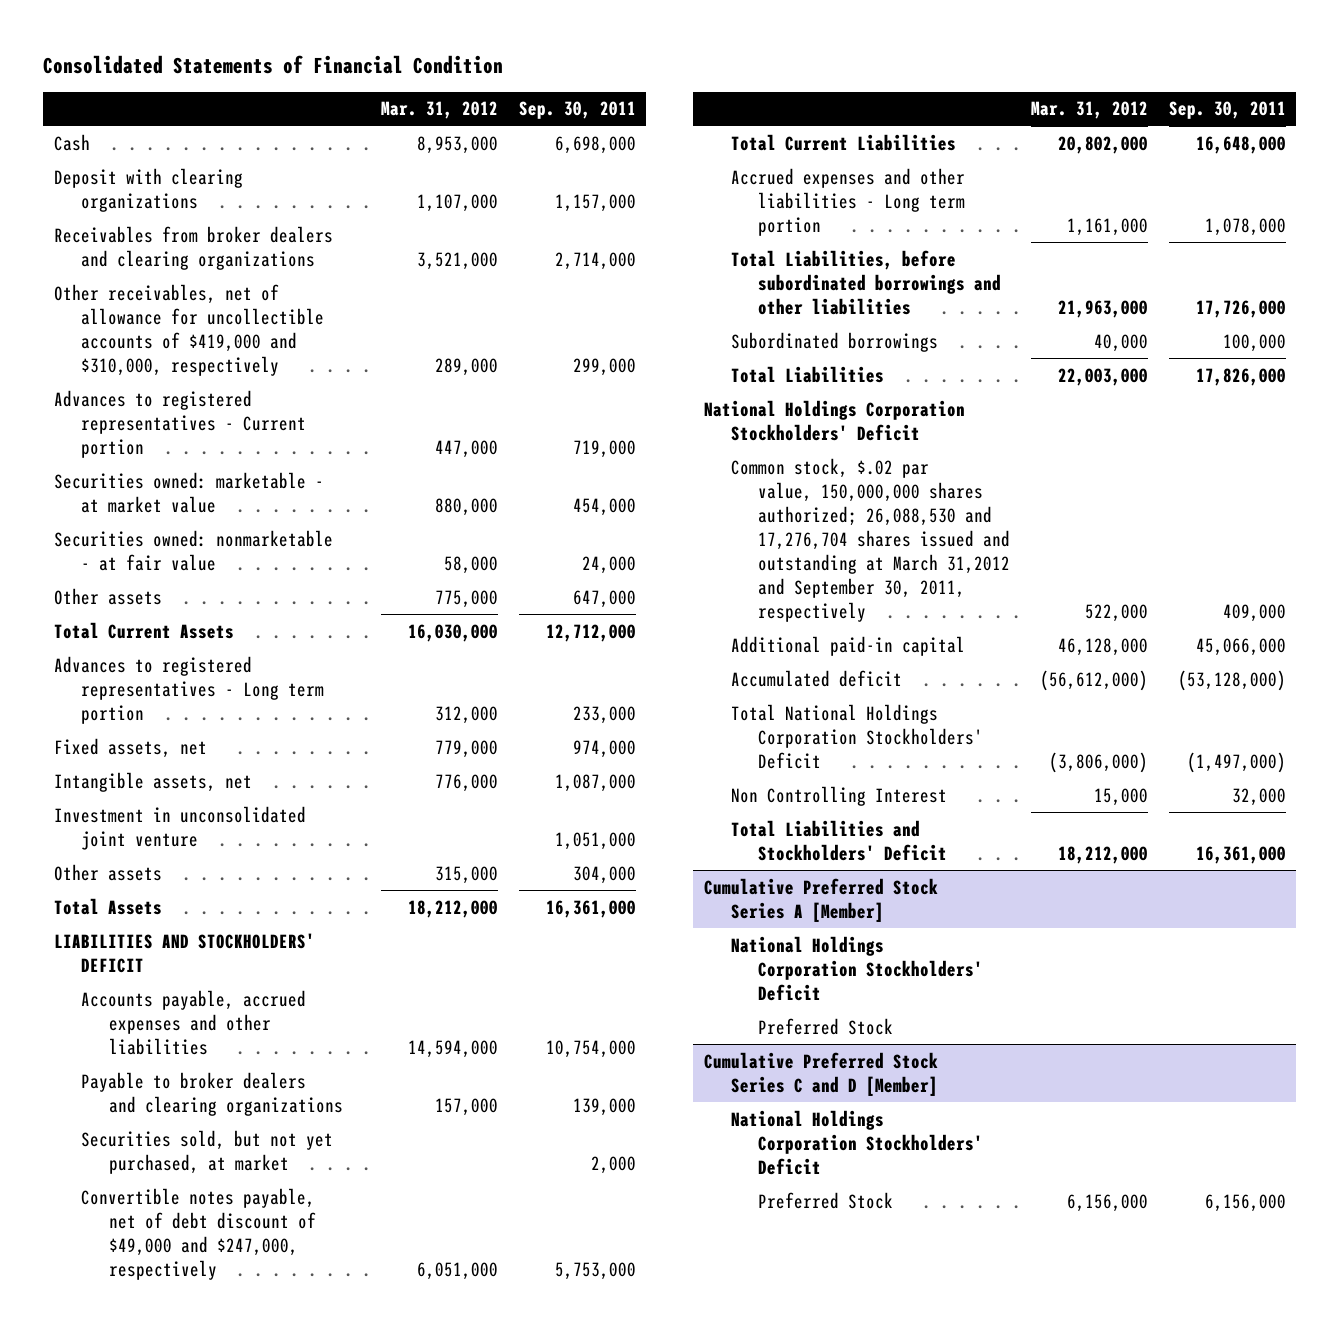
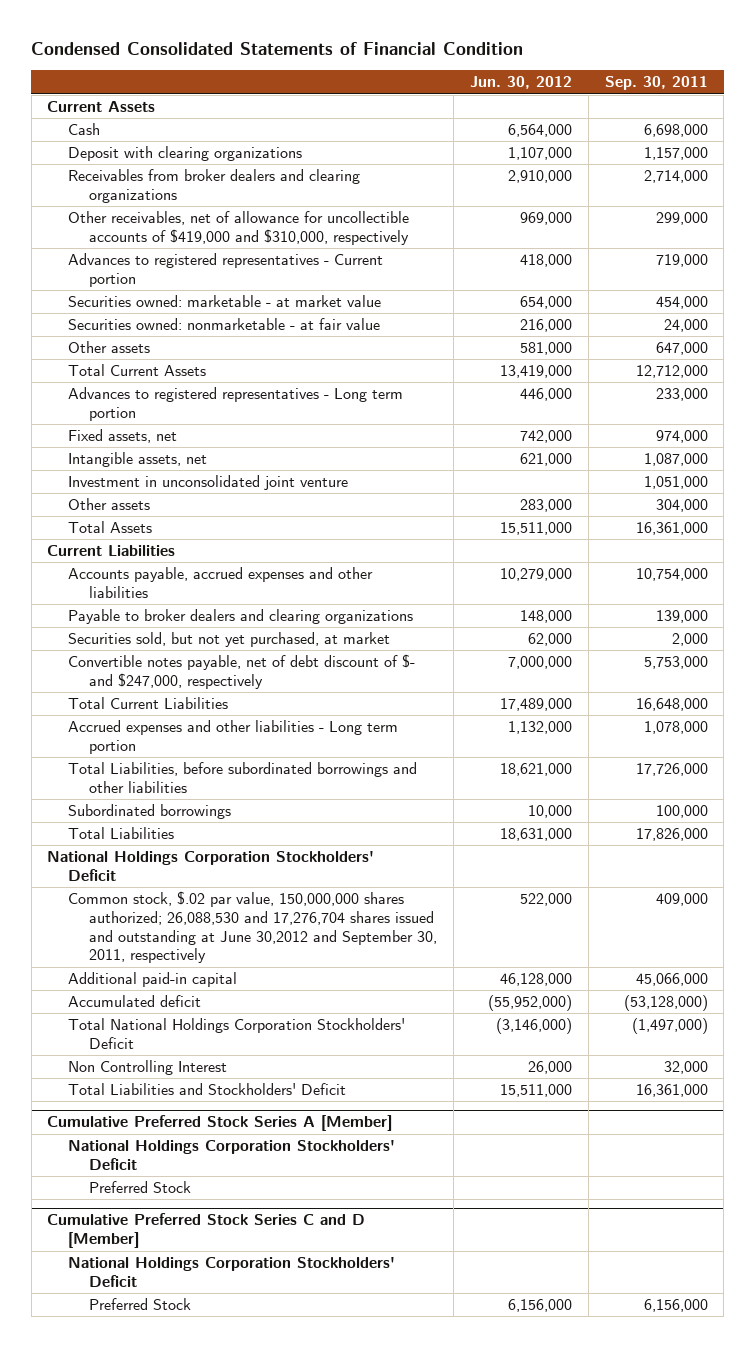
- Consolidated Statements of Financial Condition
+ Condensed Consolidated Statements of Financial Condition
- | Mar. 31, 2012 | Sep. 30, 2011
+ | Jun. 30, 2012 | Sep. 30, 2011
+ Current Assets
- LIABILITIES AND STOCKHOLDERS' DEFICIT
+ Current Liabilities
- Convertible notes payable, net of debt discount of $49,000 and $247,000, respectively | 6,051,000 | 5,753,000
+ Convertible notes payable, net of debt discount of $- and $247,000, respectively | 7,000,000 | 5,753,000
- Common stock, $.02 par value, 150,000,000 shares authorized; 26,088,530 and 17,276,704 shares issued and outstanding at March 31,2012 and September 30, 2011, respectively | 522,000 | 409,000
+ Common stock, $.02 par value, 150,000,000 shares authorized; 26,088,530 and 17,276,704 shares issued and outstanding at June 30,2012 and September 30, 2011, respectively | 522,000 | 409,000

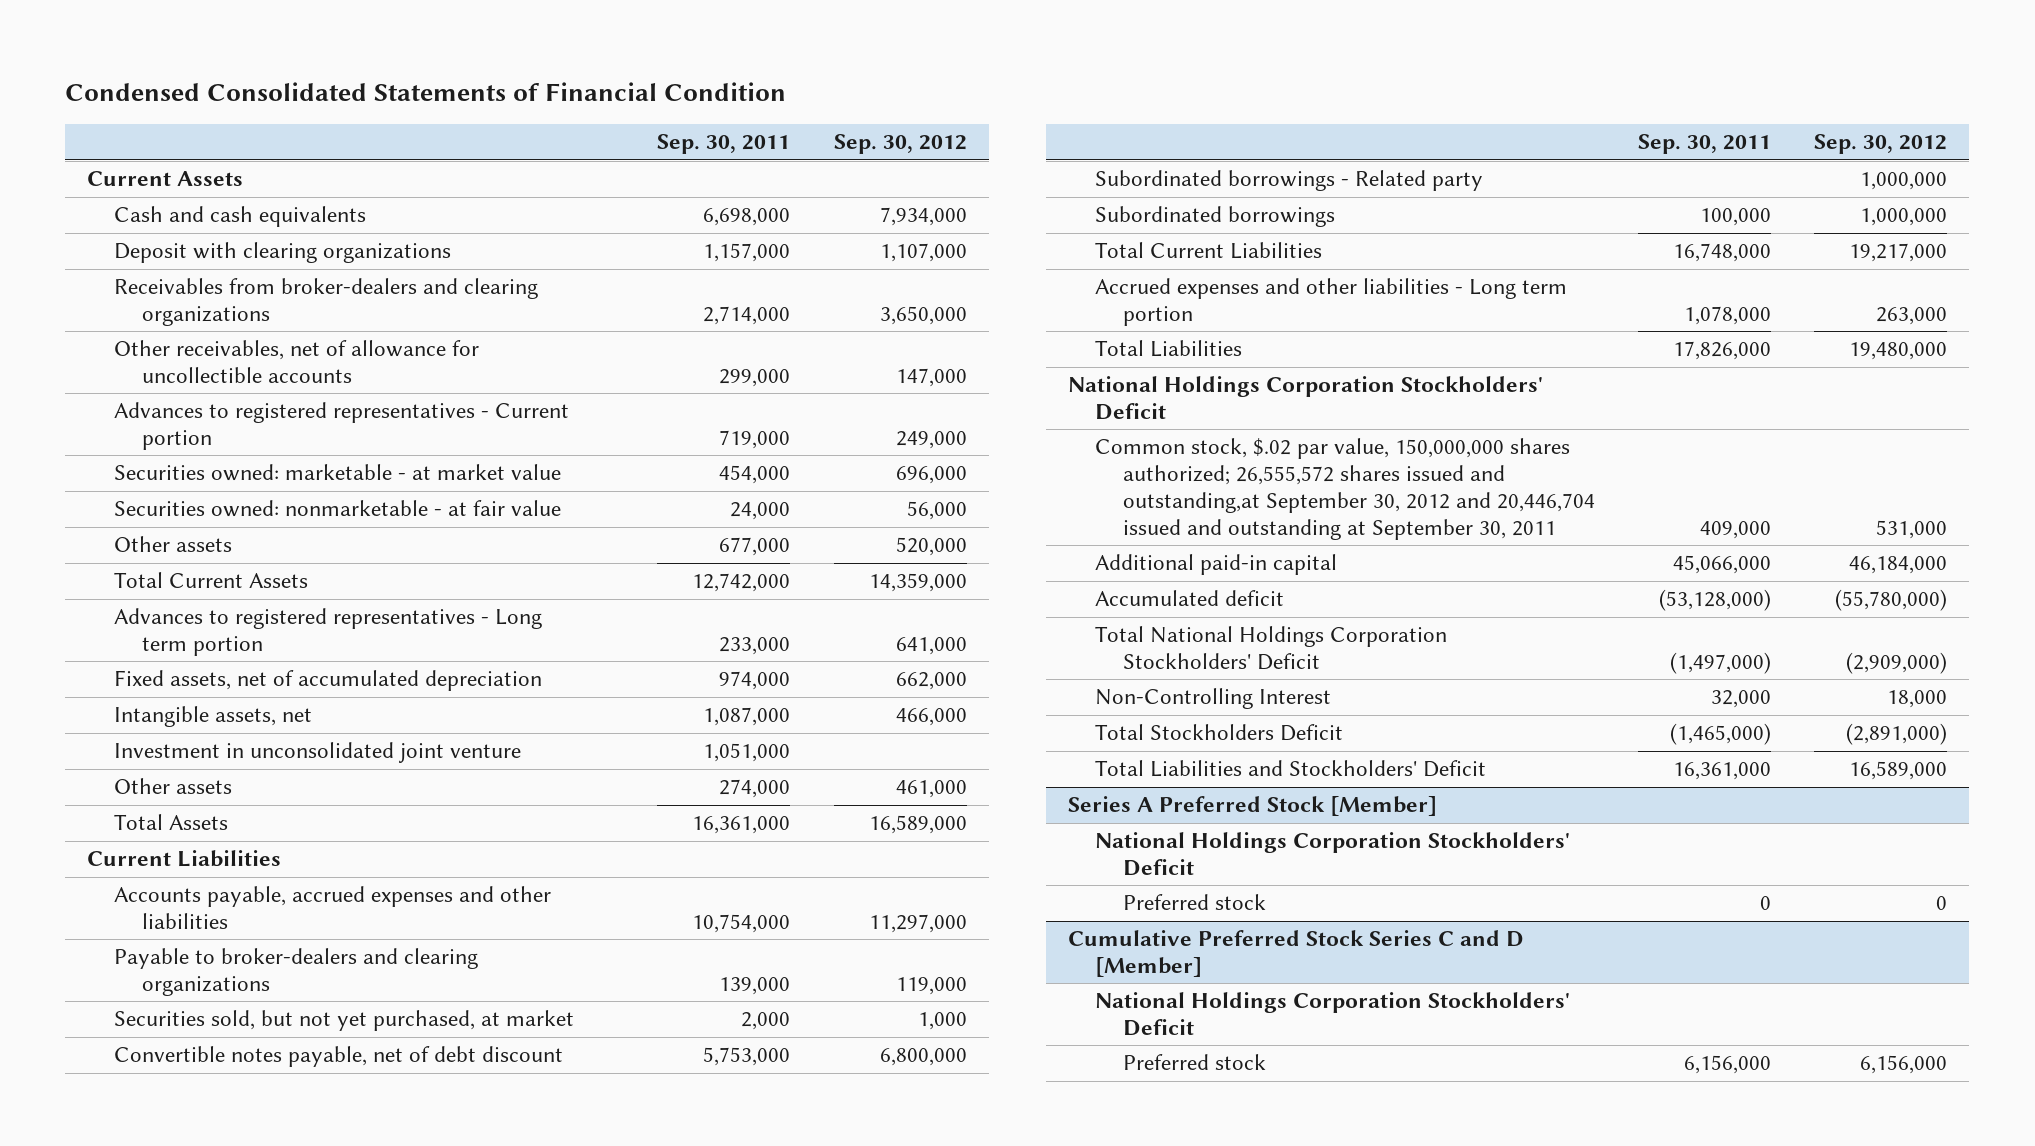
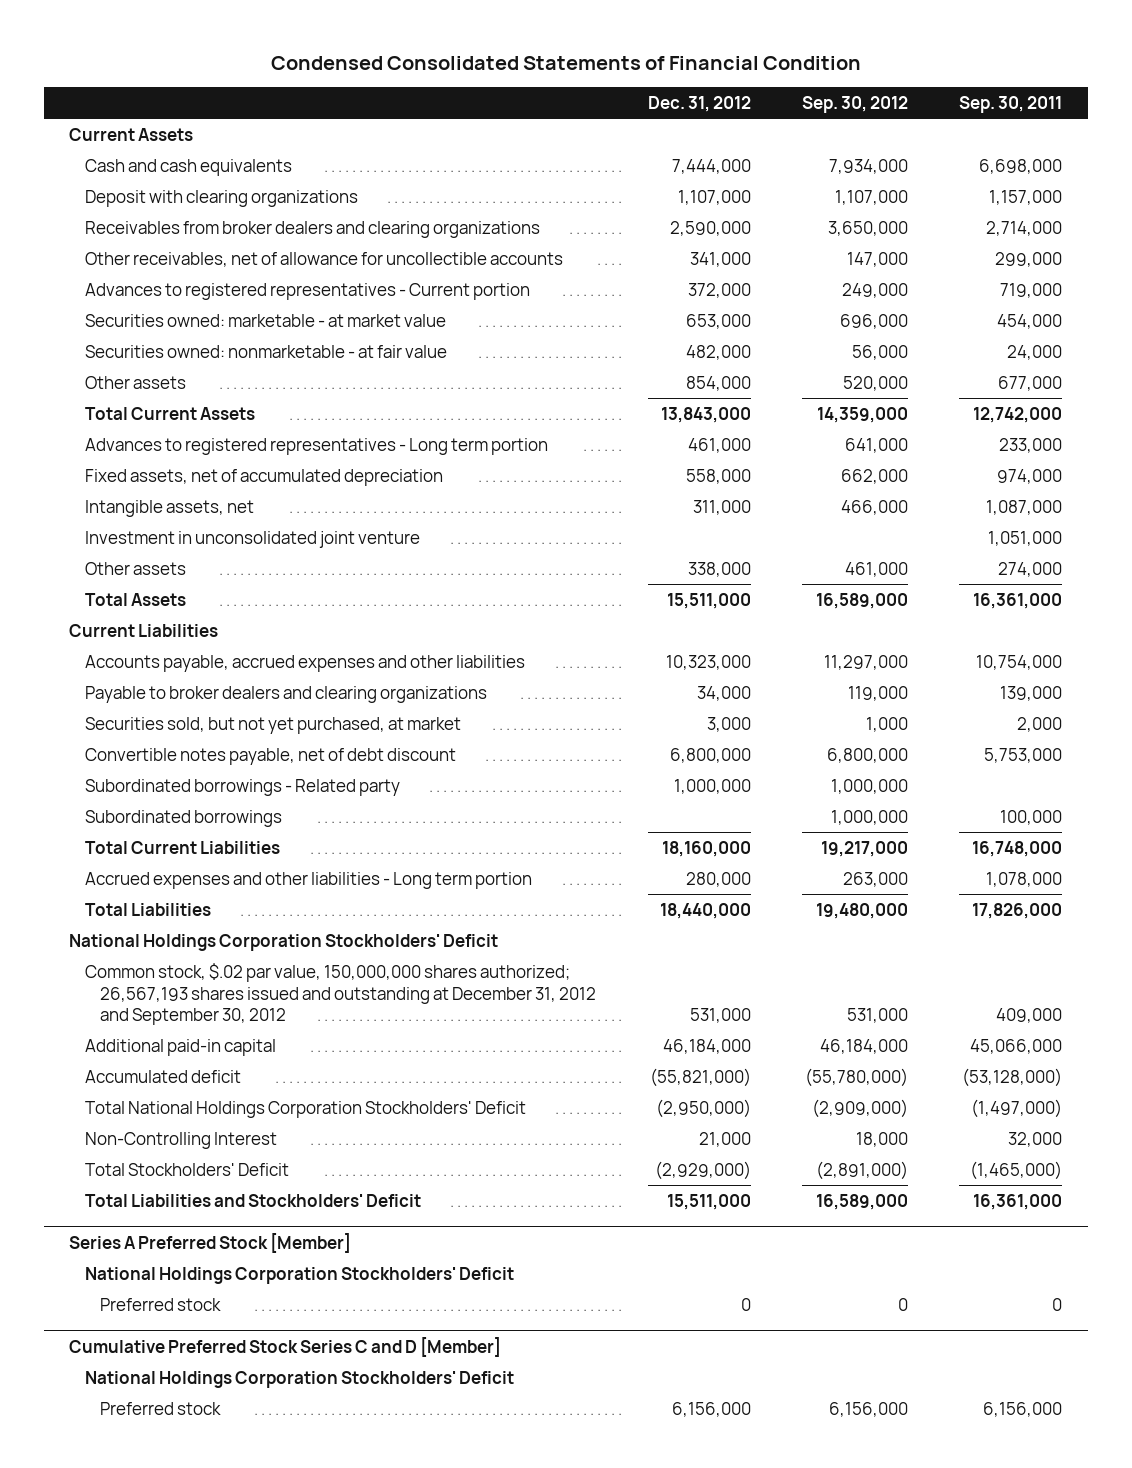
- | Sep. 30, 2011 | Sep. 30, 2012
+ | Dec. 31, 2012 | Sep. 30, 2012 | Sep. 30, 2011
- Receivables from broker-dealers and clearing organizations | 2,714,000 | 3,650,000
+ Receivables from broker dealers and clearing organizations | 2,590,000 | 3,650,000 | 2,714,000
- Payable to broker-dealers and clearing organizations | 139,000 | 119,000
+ Payable to broker dealers and clearing organizations | 34,000 | 119,000 | 139,000
- Common stock, $.02 par value, 150,000,000 shares authorized; 26,555,572 shares issued and outstanding,at September 30, 2012 and 20,446,704 issued and outstanding at September 30, 2011 | 409,000 | 531,000
+ Common stock, $.02 par value, 150,000,000 shares authorized; 26,567,193 shares issued and outstanding at December 31, 2012 and September 30, 2012 | 531,000 | 531,000 | 409,000
- Total Stockholders Deficit | (1,465,000) | (2,891,000)
+ Total Stockholders' Deficit | (2,929,000) | (2,891,000) | (1,465,000)

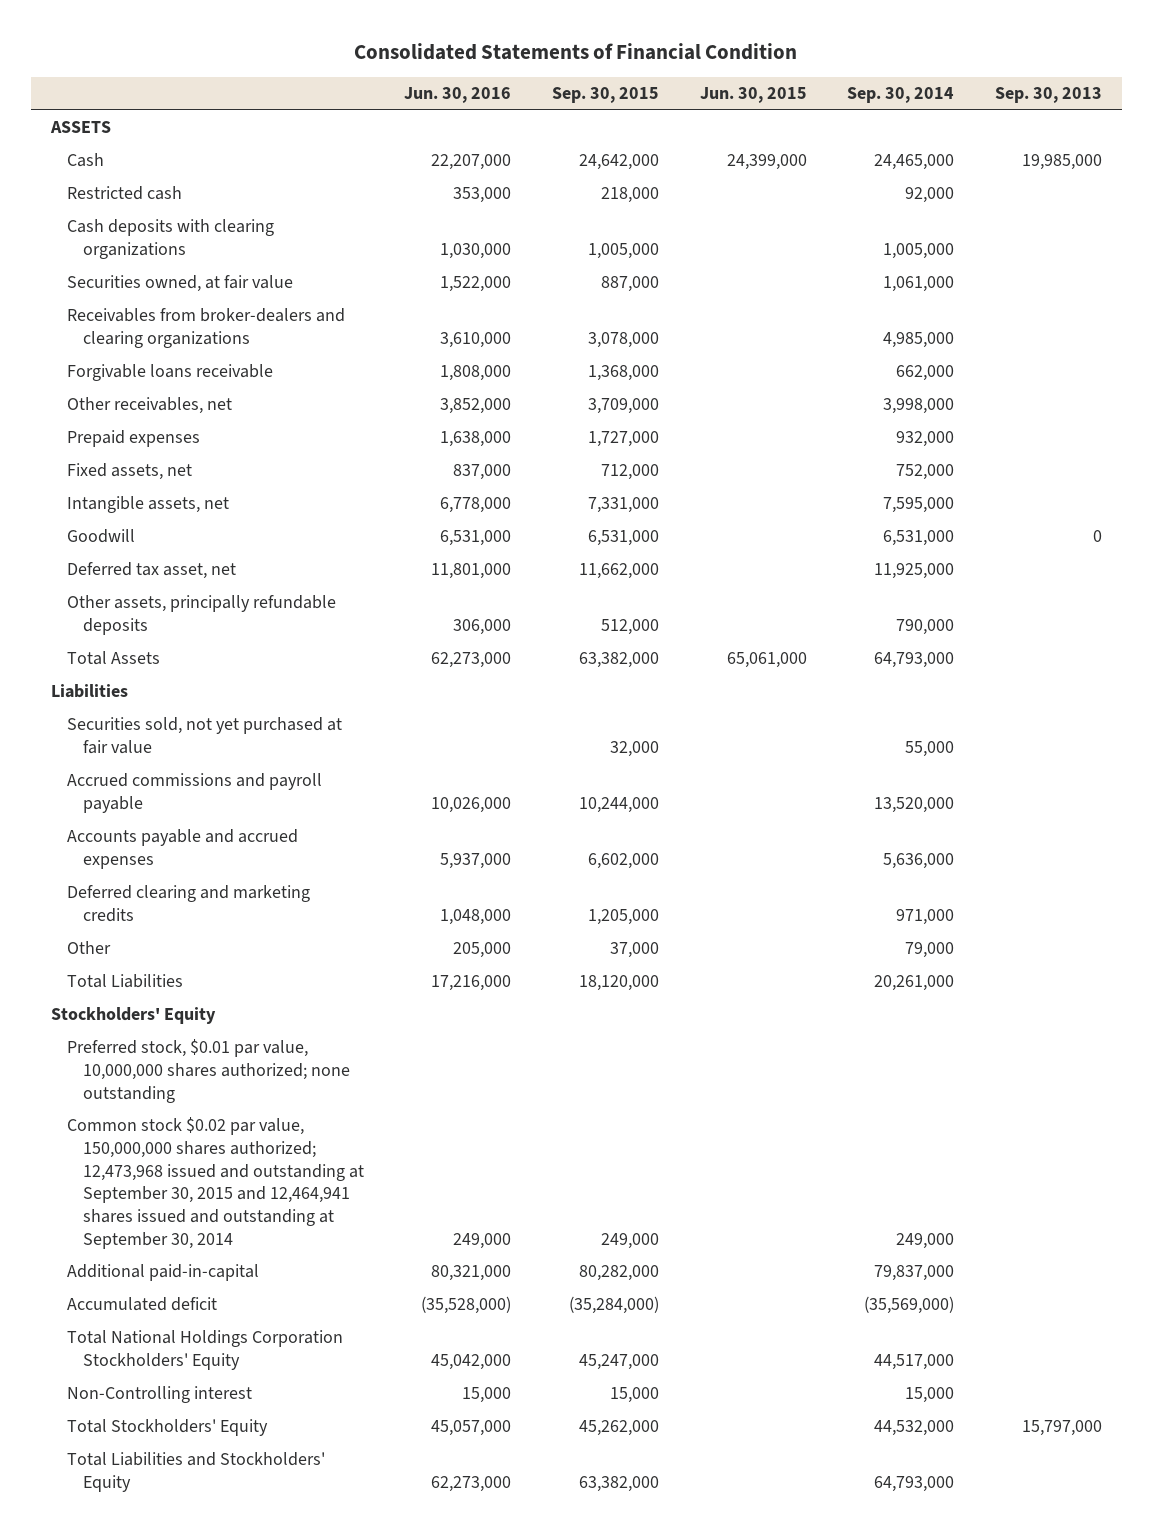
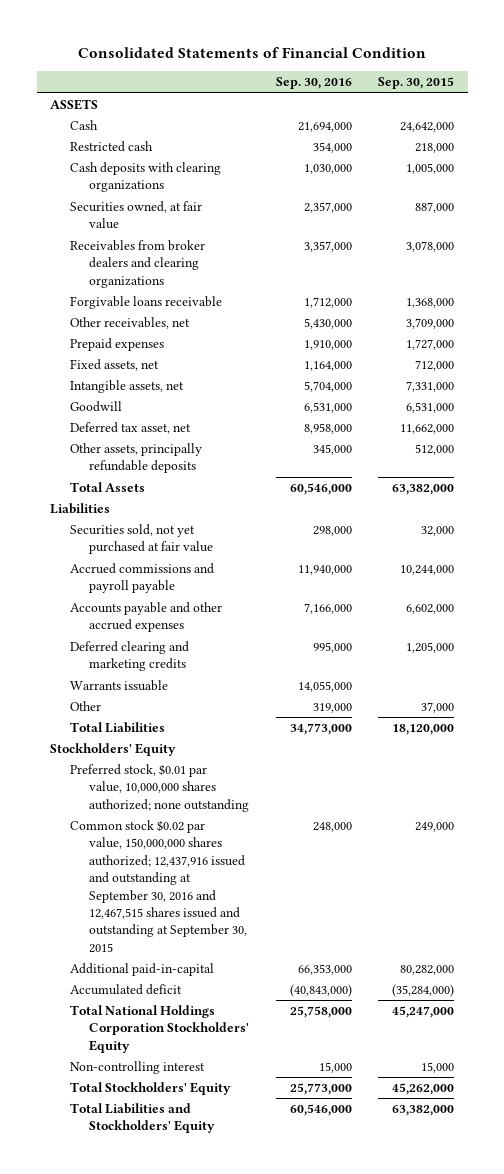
- | Jun. 30, 2016 | Sep. 30, 2015 | Jun. 30, 2015 | Sep. 30, 2014 | Sep. 30, 2013
+ | Sep. 30, 2016 | Sep. 30, 2015
- Receivables from broker-dealers and clearing organizations | 3,610,000 | 3,078,000 | | 4,985,000 |
+ Receivables from broker dealers and clearing organizations | 3,357,000 | 3,078,000
- Accounts payable and accrued expenses | 5,937,000 | 6,602,000 | | 5,636,000 |
+ Accounts payable and other accrued expenses | 7,166,000 | 6,602,000
+ Warrants issuable | 14,055,000 |
- Common stock $0.02 par value, 150,000,000 shares authorized; 12,473,968 issued and outstanding at September 30, 2015 and 12,464,941 shares issued and outstanding at September 30, 2014 | 249,000 | 249,000 | | 249,000 |
+ Common stock $0.02 par value, 150,000,000 shares authorized; 12,437,916 issued and outstanding at September 30, 2016 and 12,467,515 shares issued and outstanding at September 30, 2015 | 248,000 | 249,000
- Non-Controlling interest | 15,000 | 15,000 | | 15,000 |
+ Non-controlling interest | 15,000 | 15,000

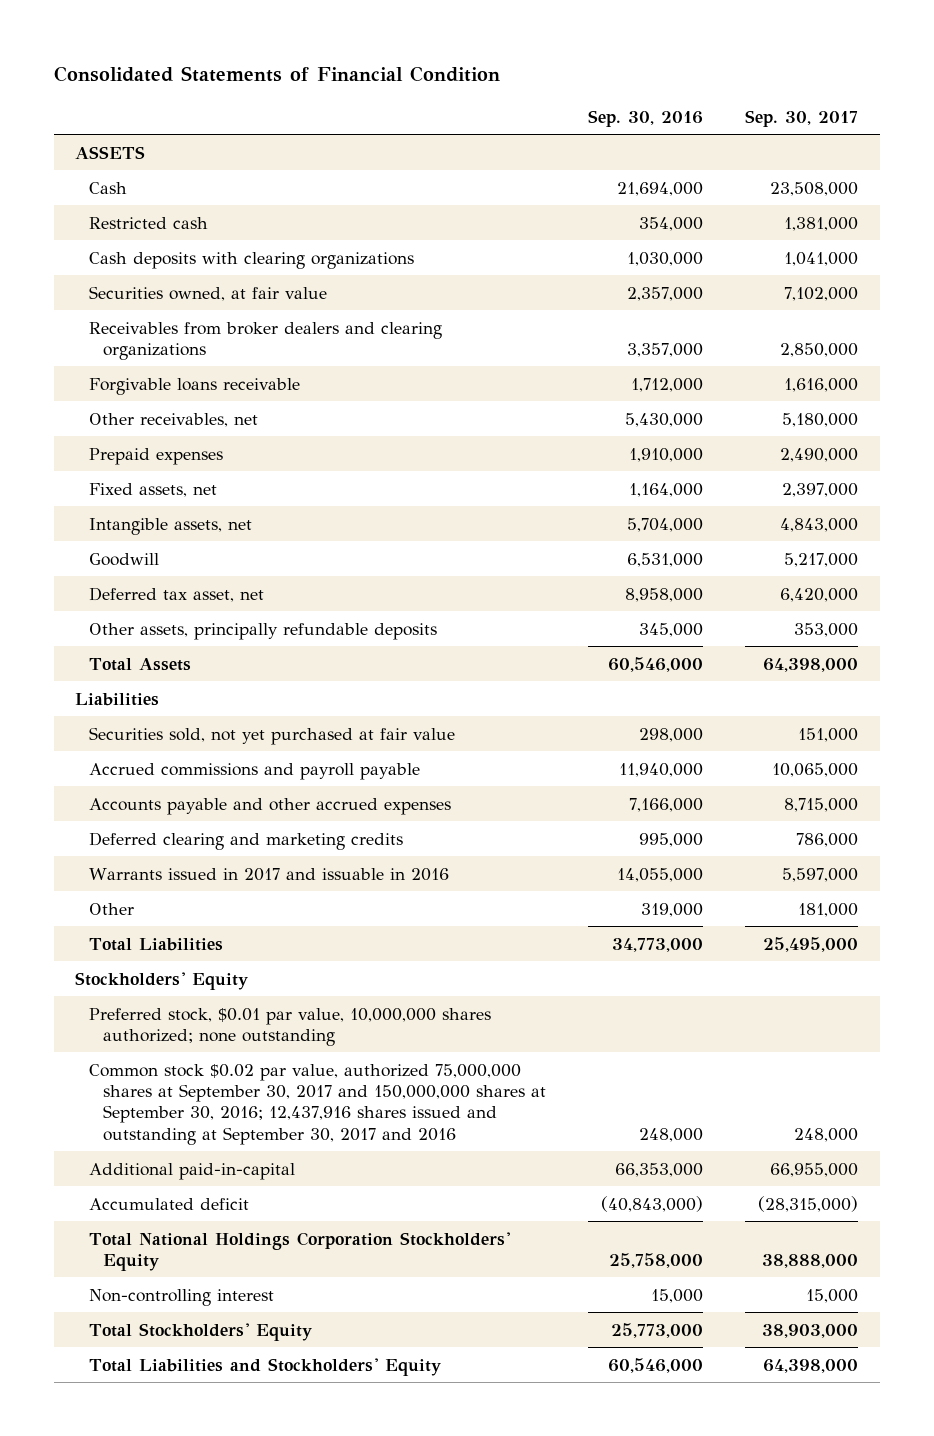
- | Sep. 30, 2016 | Sep. 30, 2015
+ | Sep. 30, 2016 | Sep. 30, 2017
- Warrants issuable | 14,055,000 |
+ Warrants issued in 2017 and issuable in 2016 | 14,055,000 | 5,597,000
- Common stock $0.02 par value, 150,000,000 shares authorized; 12,437,916 issued and outstanding at September 30, 2016 and 12,467,515 shares issued and outstanding at September 30, 2015 | 248,000 | 249,000
+ Common stock $0.02 par value, authorized 75,000,000 shares at September 30, 2017 and 150,000,000 shares at September 30, 2016; 12,437,916 shares issued and outstanding at September 30, 2017 and 2016 | 248,000 | 248,000

